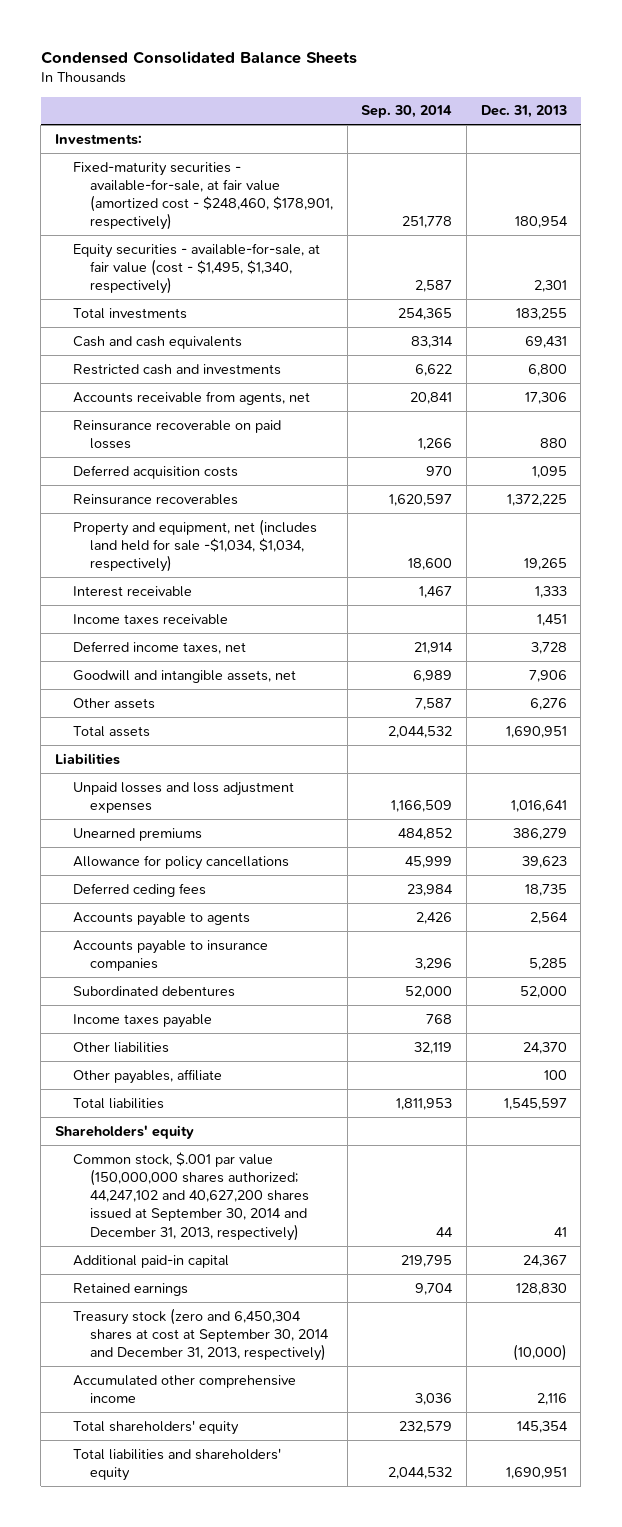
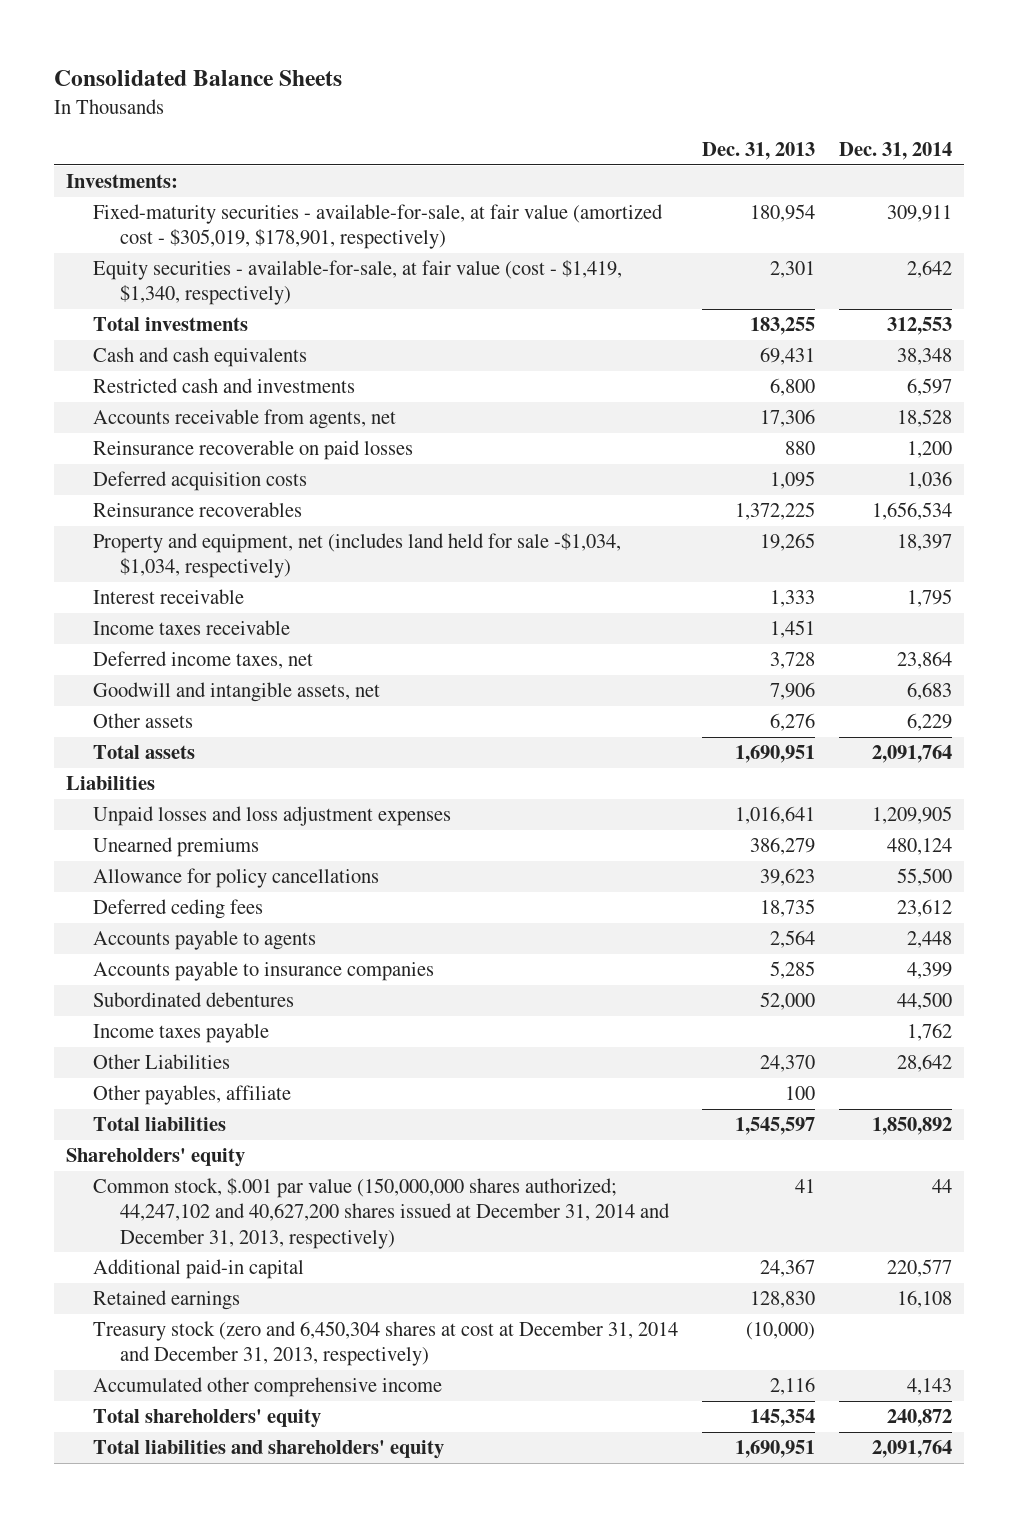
- Condensed Consolidated Balance Sheets
+ Consolidated Balance Sheets
- | Sep. 30, 2014 | Dec. 31, 2013
+ | Dec. 31, 2013 | Dec. 31, 2014
- Fixed-maturity securities - available-for-sale, at fair value (amortized cost - $248,460, $178,901, respectively) | 251,778 | 180,954
- Equity securities - available-for-sale, at fair value (cost - $1,495, $1,340, respectively) | 2,587 | 2,301
+ Fixed-maturity securities - available-for-sale, at fair value (amortized cost - $305,019, $178,901, respectively) | 180,954 | 309,911
+ Equity securities - available-for-sale, at fair value (cost - $1,419, $1,340, respectively) | 2,301 | 2,642
- Other liabilities | 32,119 | 24,370
+ Other Liabilities | 24,370 | 28,642
- Common stock, $.001 par value (150,000,000 shares authorized; 44,247,102 and 40,627,200 shares issued at September 30, 2014 and December 31, 2013, respectively) | 44 | 41
+ Common stock, $.001 par value (150,000,000 shares authorized; 44,247,102 and 40,627,200 shares issued at December 31, 2014 and December 31, 2013, respectively) | 41 | 44
- Treasury stock (zero and 6,450,304 shares at cost at September 30, 2014 and December 31, 2013, respectively) | | (10,000)
+ Treasury stock (zero and 6,450,304 shares at cost at December 31, 2014 and December 31, 2013, respectively) | (10,000) |

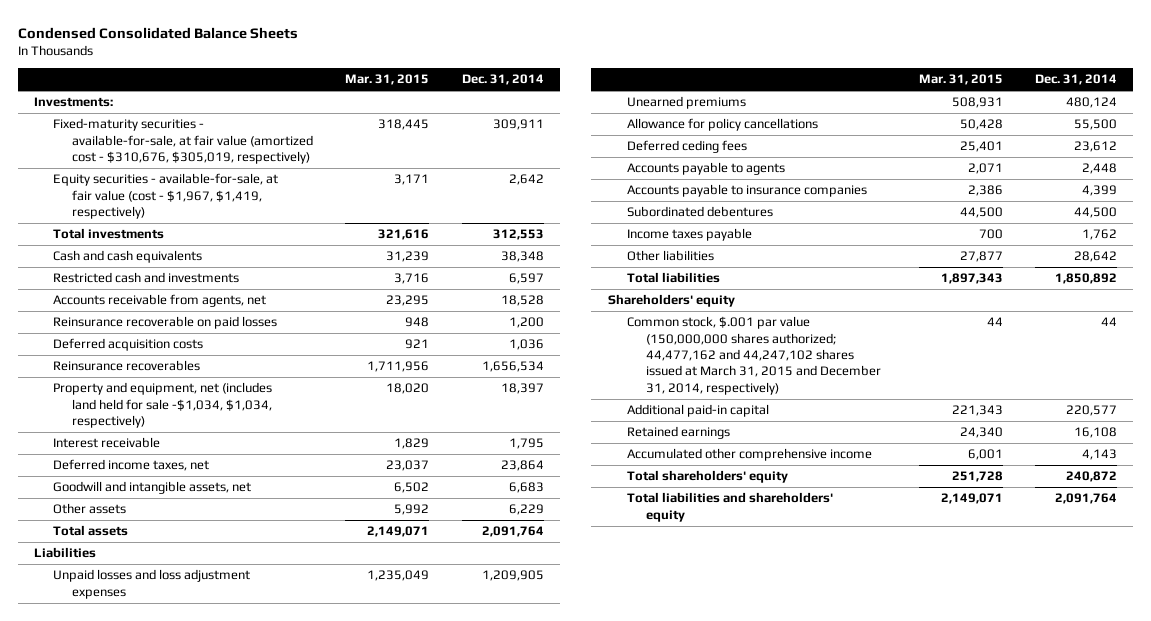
- Consolidated Balance Sheets
+ Condensed Consolidated Balance Sheets
- | Dec. 31, 2013 | Dec. 31, 2014
+ | Mar. 31, 2015 | Dec. 31, 2014
- Fixed-maturity securities - available-for-sale, at fair value (amortized cost - $305,019, $178,901, respectively) | 180,954 | 309,911
- Equity securities - available-for-sale, at fair value (cost - $1,419, $1,340, respectively) | 2,301 | 2,642
+ Fixed-maturity securities - available-for-sale, at fair value (amortized cost - $310,676, $305,019, respectively) | 318,445 | 309,911
+ Equity securities - available-for-sale, at fair value (cost - $1,967, $1,419, respectively) | 3,171 | 2,642
- Income taxes receivable | 1,451 |
- Other Liabilities | 24,370 | 28,642
- Other payables, affiliate | 100 |
+ Other liabilities | 27,877 | 28,642
- Common stock, $.001 par value (150,000,000 shares authorized; 44,247,102 and 40,627,200 shares issued at December 31, 2014 and December 31, 2013, respectively) | 41 | 44
+ Common stock, $.001 par value (150,000,000 shares authorized; 44,477,162 and 44,247,102 shares issued at March 31, 2015 and December 31, 2014, respectively) | 44 | 44
- Treasury stock (zero and 6,450,304 shares at cost at December 31, 2014 and December 31, 2013, respectively) | (10,000) |

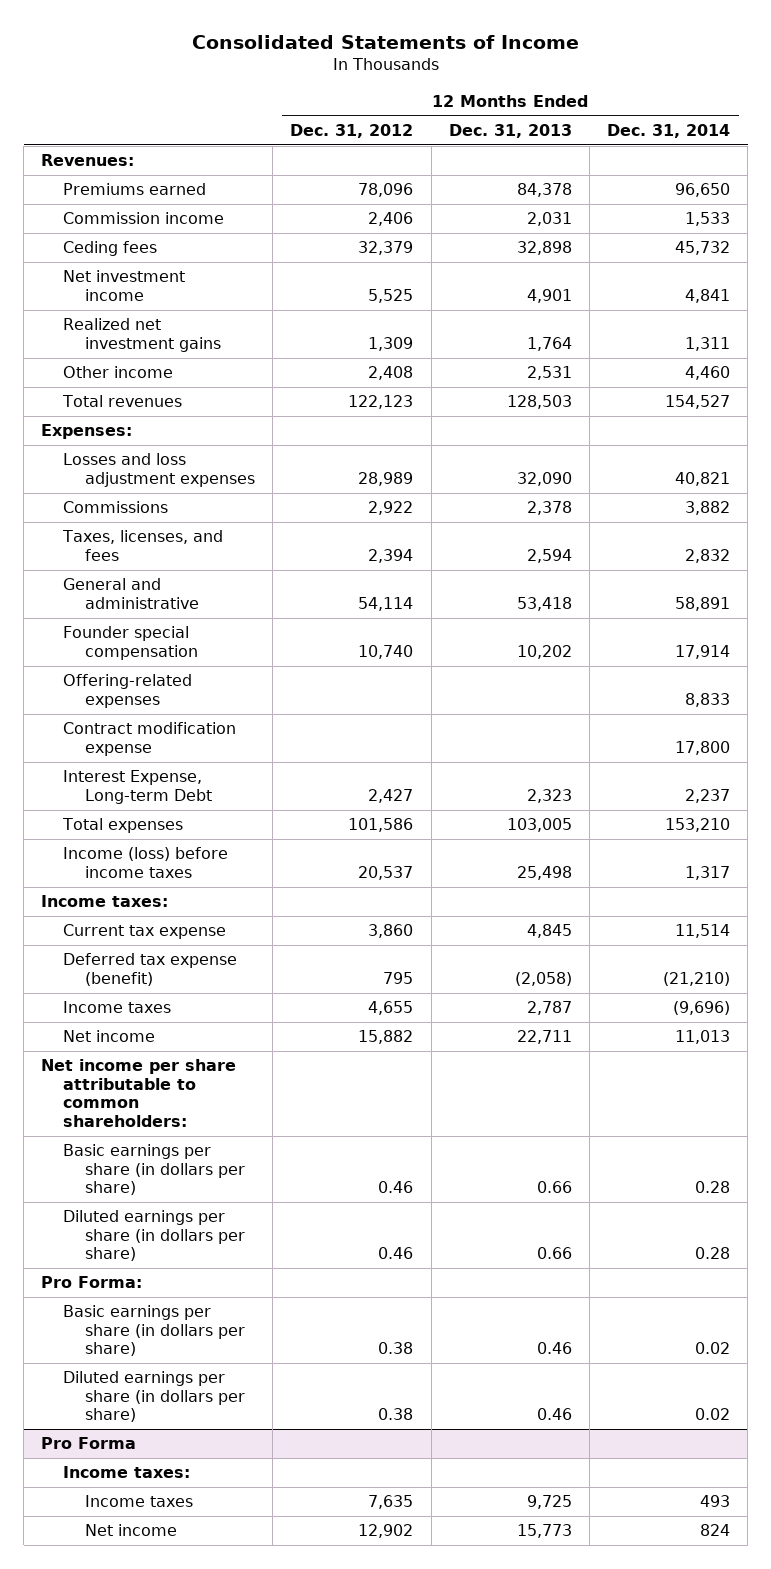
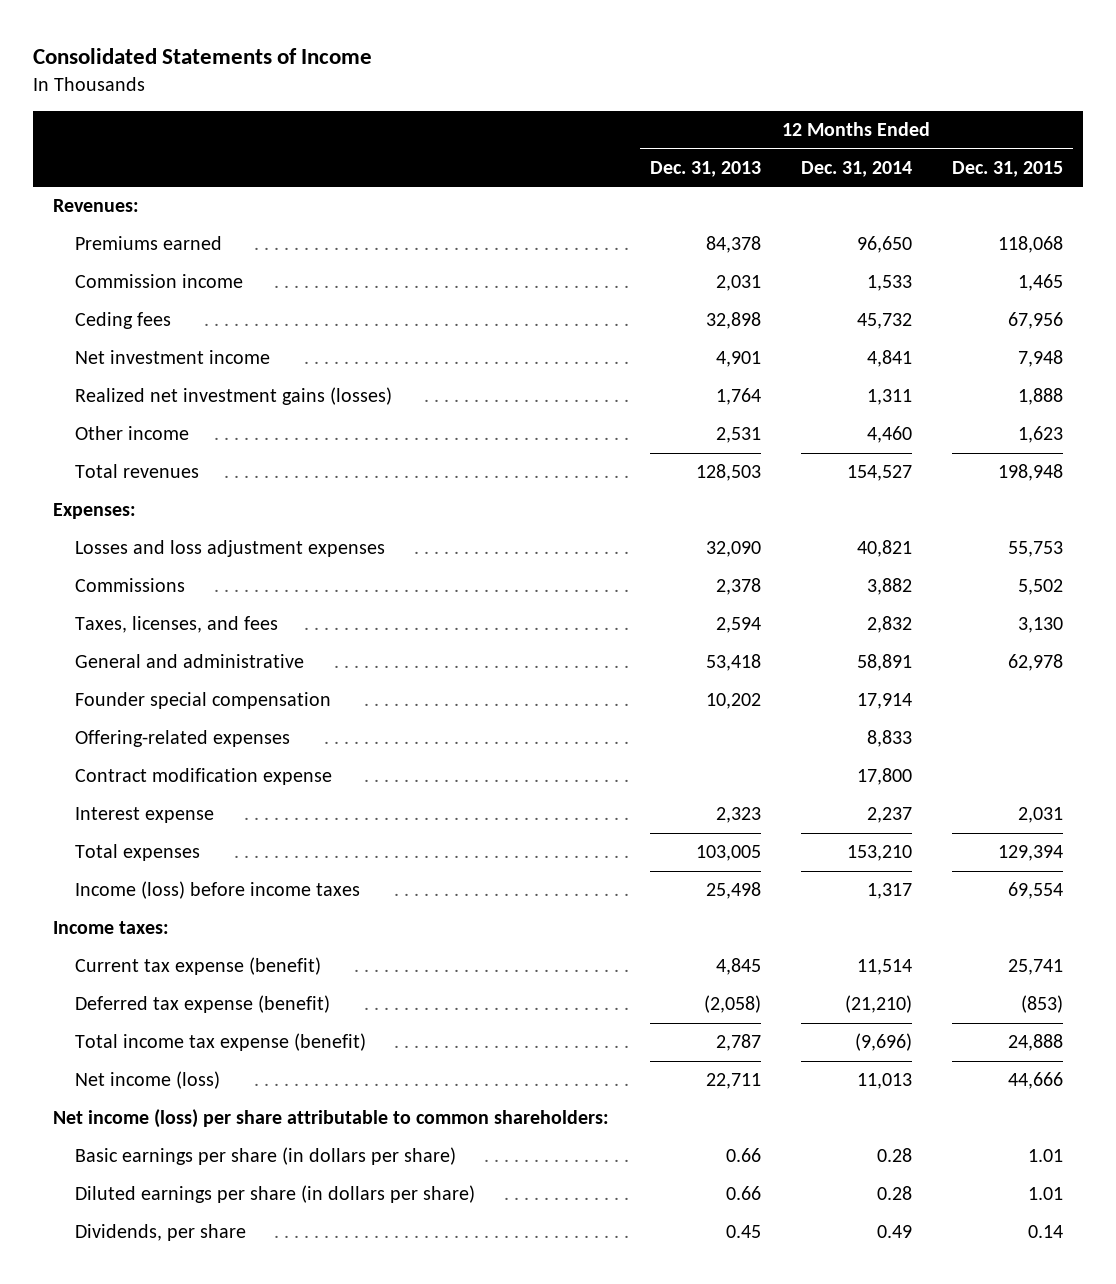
- | 12 Months Ended Dec. 31, 2012 | 12 Months Ended Dec. 31, 2013 | 12 Months Ended Dec. 31, 2014
+ | 12 Months Ended Dec. 31, 2013 | 12 Months Ended Dec. 31, 2014 | 12 Months Ended Dec. 31, 2015
- Realized net investment gains | 1,309 | 1,764 | 1,311
+ Realized net investment gains (losses) | 1,764 | 1,311 | 1,888
- Interest Expense, Long-term Debt | 2,427 | 2,323 | 2,237
+ Interest expense | 2,323 | 2,237 | 2,031
- Current tax expense | 3,860 | 4,845 | 11,514
+ Current tax expense (benefit) | 4,845 | 11,514 | 25,741
- Income taxes | 4,655 | 2,787 | (9,696)
- Net income | 15,882 | 22,711 | 11,013
- Net income per share attributable to common shareholders:
+ Total income tax expense (benefit) | 2,787 | (9,696) | 24,888
+ Net income (loss) | 22,711 | 11,013 | 44,666
+ Net income (loss) per share attributable to common shareholders:
- Pro Forma:
- Basic earnings per share (in dollars per share) | 0.38 | 0.46 | 0.02
- Diluted earnings per share (in dollars per share) | 0.38 | 0.46 | 0.02
- Pro Forma
- Income taxes:
- Income taxes | 7,635 | 9,725 | 493
- Net income | 12,902 | 15,773 | 824
+ Dividends, per share | 0.45 | 0.49 | 0.14

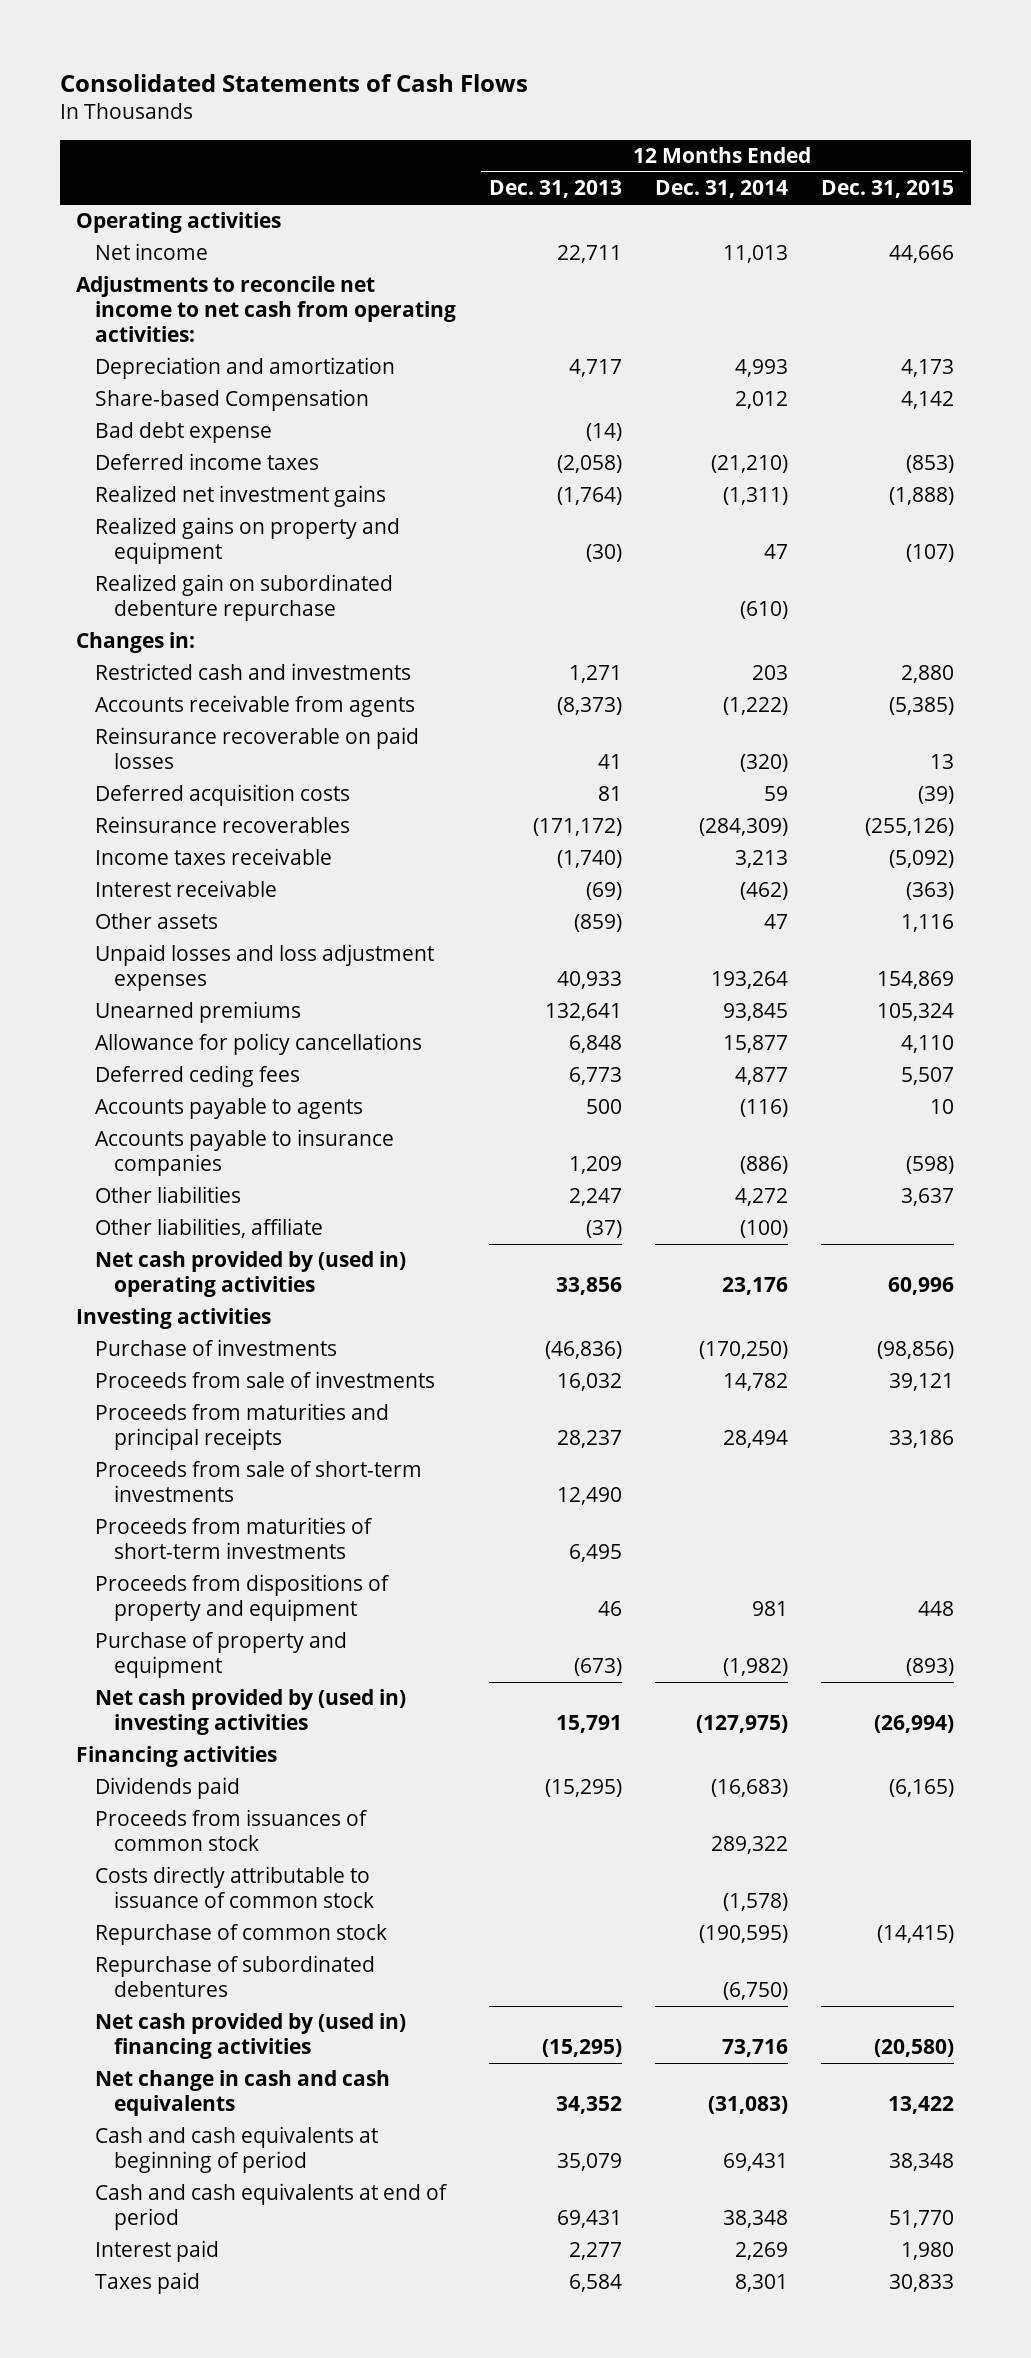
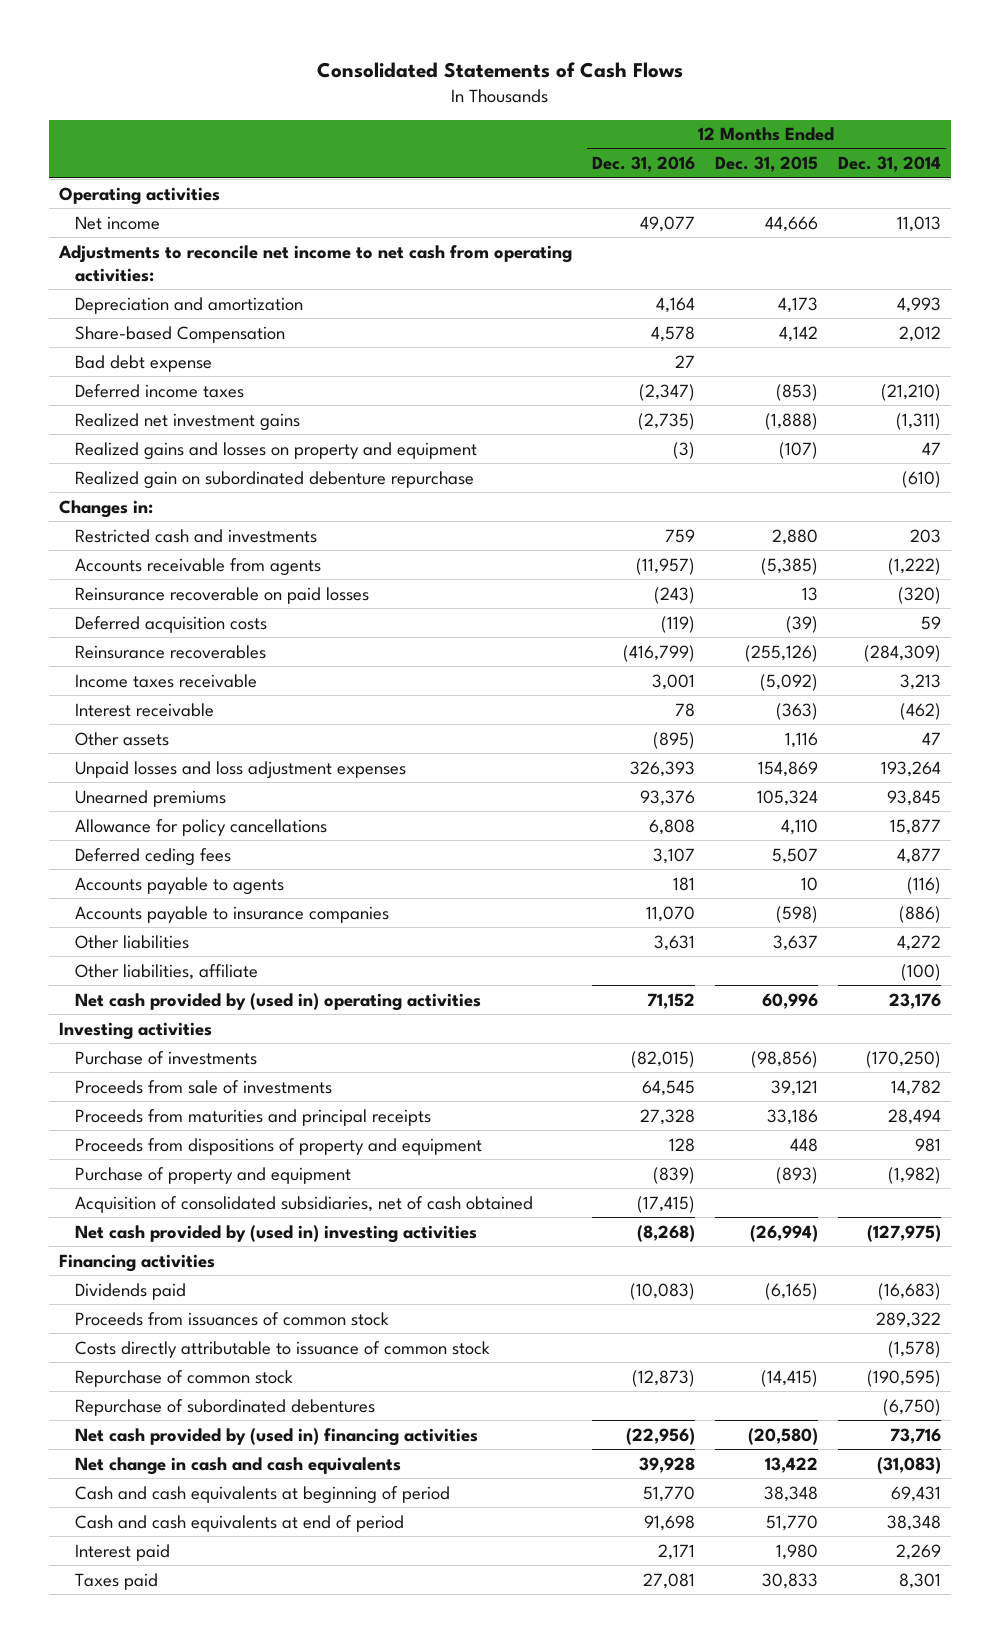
- | 12 Months Ended Dec. 31, 2013 | 12 Months Ended Dec. 31, 2014 | 12 Months Ended Dec. 31, 2015
+ | 12 Months Ended Dec. 31, 2016 | 12 Months Ended Dec. 31, 2015 | 12 Months Ended Dec. 31, 2014
- Realized gains on property and equipment | (30) | 47 | (107)
+ Realized gains and losses on property and equipment | (3) | (107) | 47
- Proceeds from sale of short-term investments | 12,490 | |
- Proceeds from maturities of short-term investments | 6,495 | |
+ Acquisition of consolidated subsidiaries, net of cash obtained | (17,415) | |

